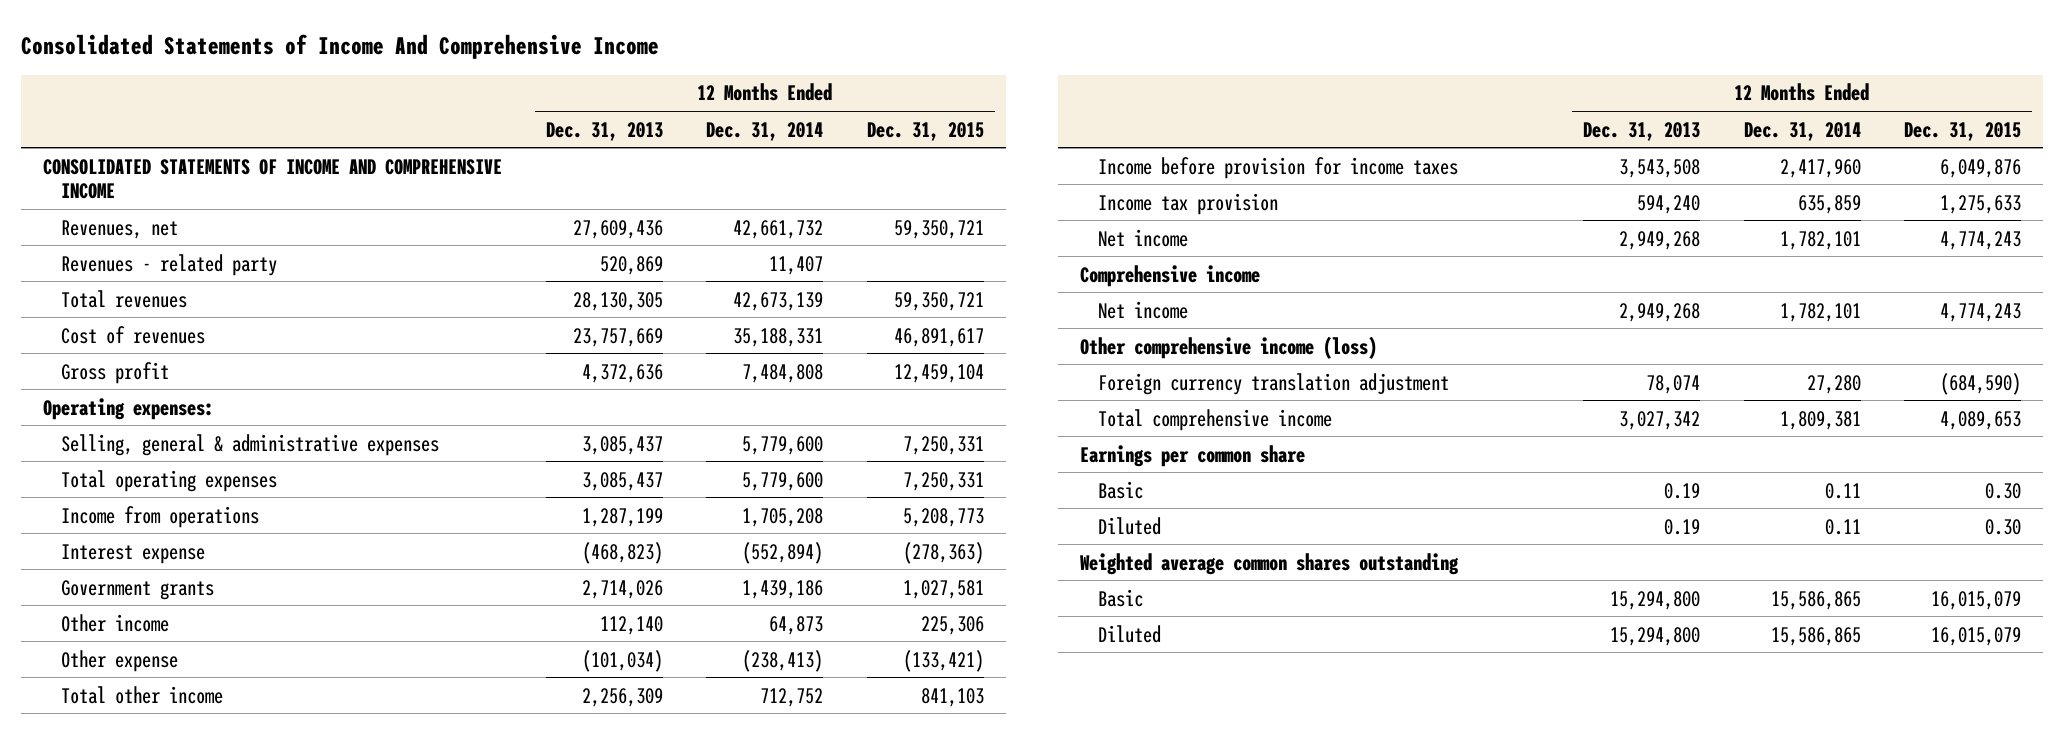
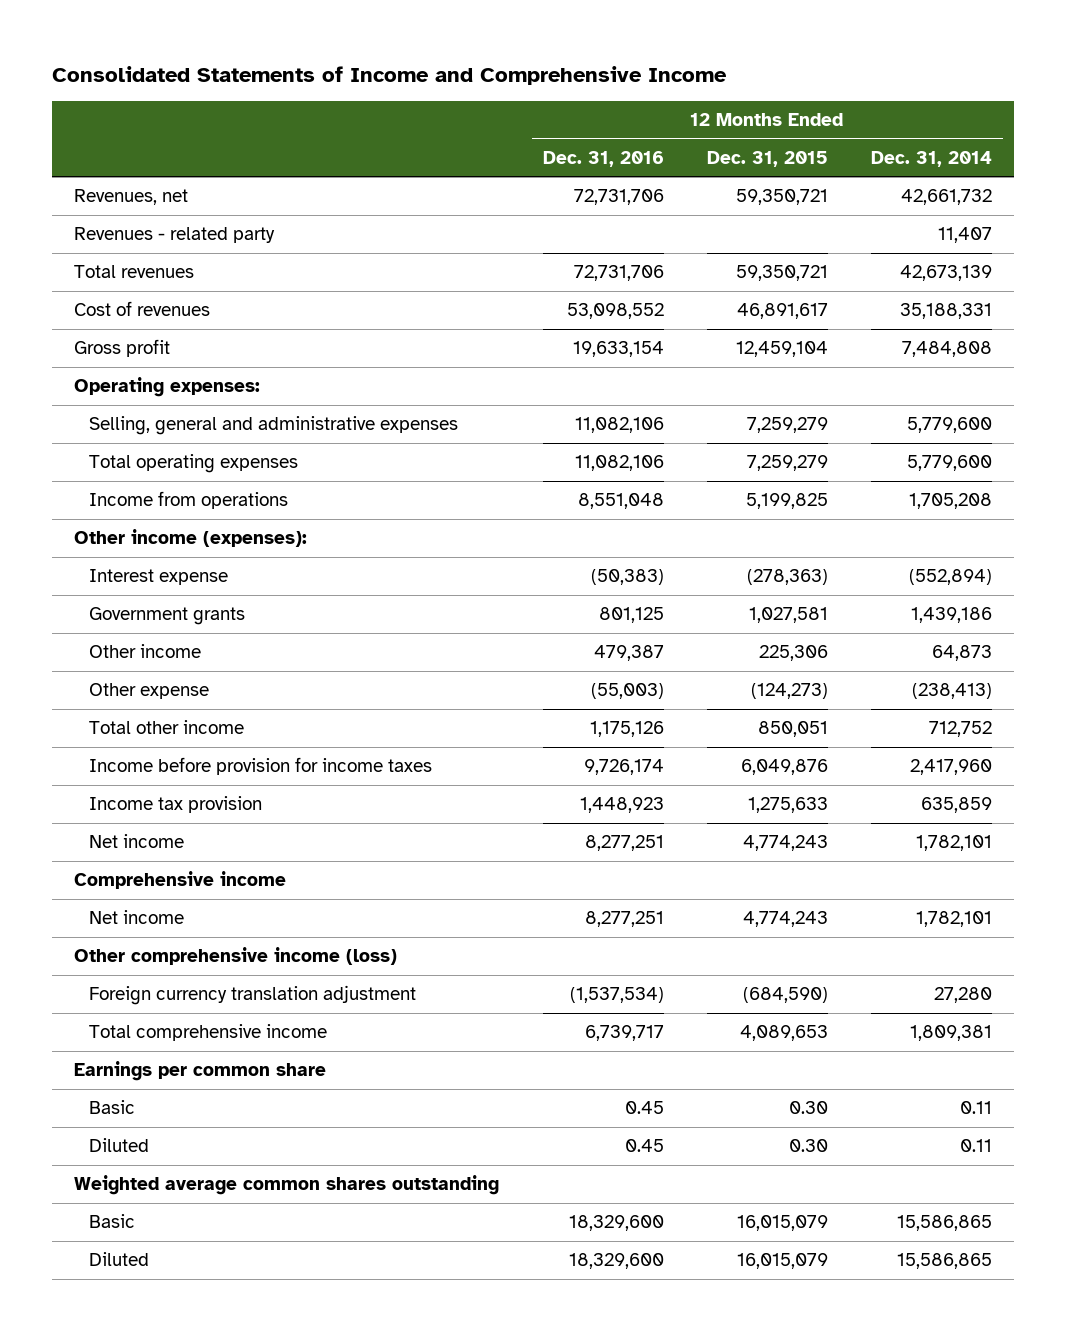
- Consolidated Statements of Income And Comprehensive Income
+ Consolidated Statements of Income and Comprehensive Income
- | 12 Months Ended Dec. 31, 2013 | 12 Months Ended Dec. 31, 2014 | 12 Months Ended Dec. 31, 2015
+ | 12 Months Ended Dec. 31, 2016 | 12 Months Ended Dec. 31, 2015 | 12 Months Ended Dec. 31, 2014
- CONSOLIDATED STATEMENTS OF INCOME AND COMPREHENSIVE INCOME
- Selling, general & administrative expenses | 3,085,437 | 5,779,600 | 7,250,331
- Total operating expenses | 3,085,437 | 5,779,600 | 7,250,331
- Income from operations | 1,287,199 | 1,705,208 | 5,208,773
+ Selling, general and administrative expenses | 11,082,106 | 7,259,279 | 5,779,600
+ Total operating expenses | 11,082,106 | 7,259,279 | 5,779,600
+ Income from operations | 8,551,048 | 5,199,825 | 1,705,208
+ Other income (expenses):
- Other expense | (101,034) | (238,413) | (133,421)
- Total other income | 2,256,309 | 712,752 | 841,103
+ Other expense | (55,003) | (124,273) | (238,413)
+ Total other income | 1,175,126 | 850,051 | 712,752

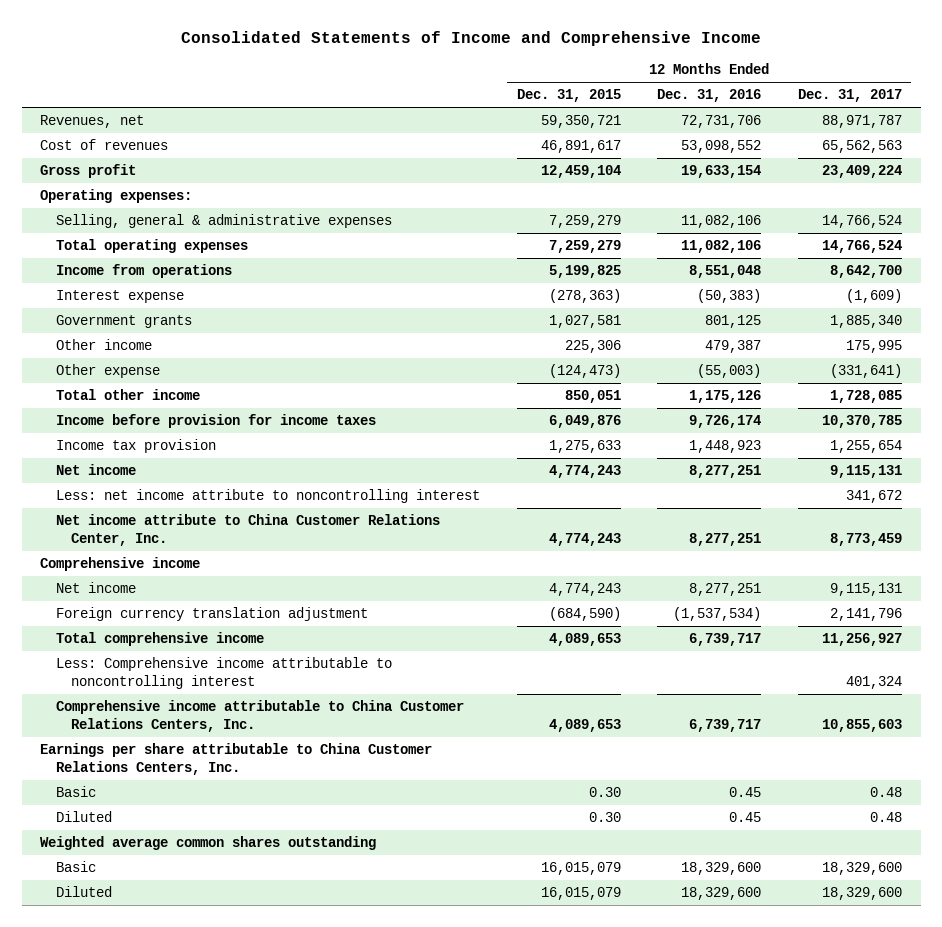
- | 12 Months Ended Dec. 31, 2016 | 12 Months Ended Dec. 31, 2015 | 12 Months Ended Dec. 31, 2014
+ | 12 Months Ended Dec. 31, 2015 | 12 Months Ended Dec. 31, 2016 | 12 Months Ended Dec. 31, 2017
- Revenues - related party | | | 11,407
- Total revenues | 72,731,706 | 59,350,721 | 42,673,139
- Selling, general and administrative expenses | 11,082,106 | 7,259,279 | 5,779,600
+ Selling, general & administrative expenses | 7,259,279 | 11,082,106 | 14,766,524
- Other income (expenses):
- Other expense | (55,003) | (124,273) | (238,413)
+ Other expense | (124,473) | (55,003) | (331,641)
+ Less: net income attribute to noncontrolling interest | | | 341,672
+ Net income attribute to China Customer Relations Center, Inc. | 4,774,243 | 8,277,251 | 8,773,459
- Other comprehensive income (loss)
- Earnings per common share
+ Less: Comprehensive income attributable to noncontrolling interest | | | 401,324
+ Comprehensive income attributable to China Customer Relations Centers, Inc. | 4,089,653 | 6,739,717 | 10,855,603
+ Earnings per share attributable to China Customer Relations Centers, Inc.

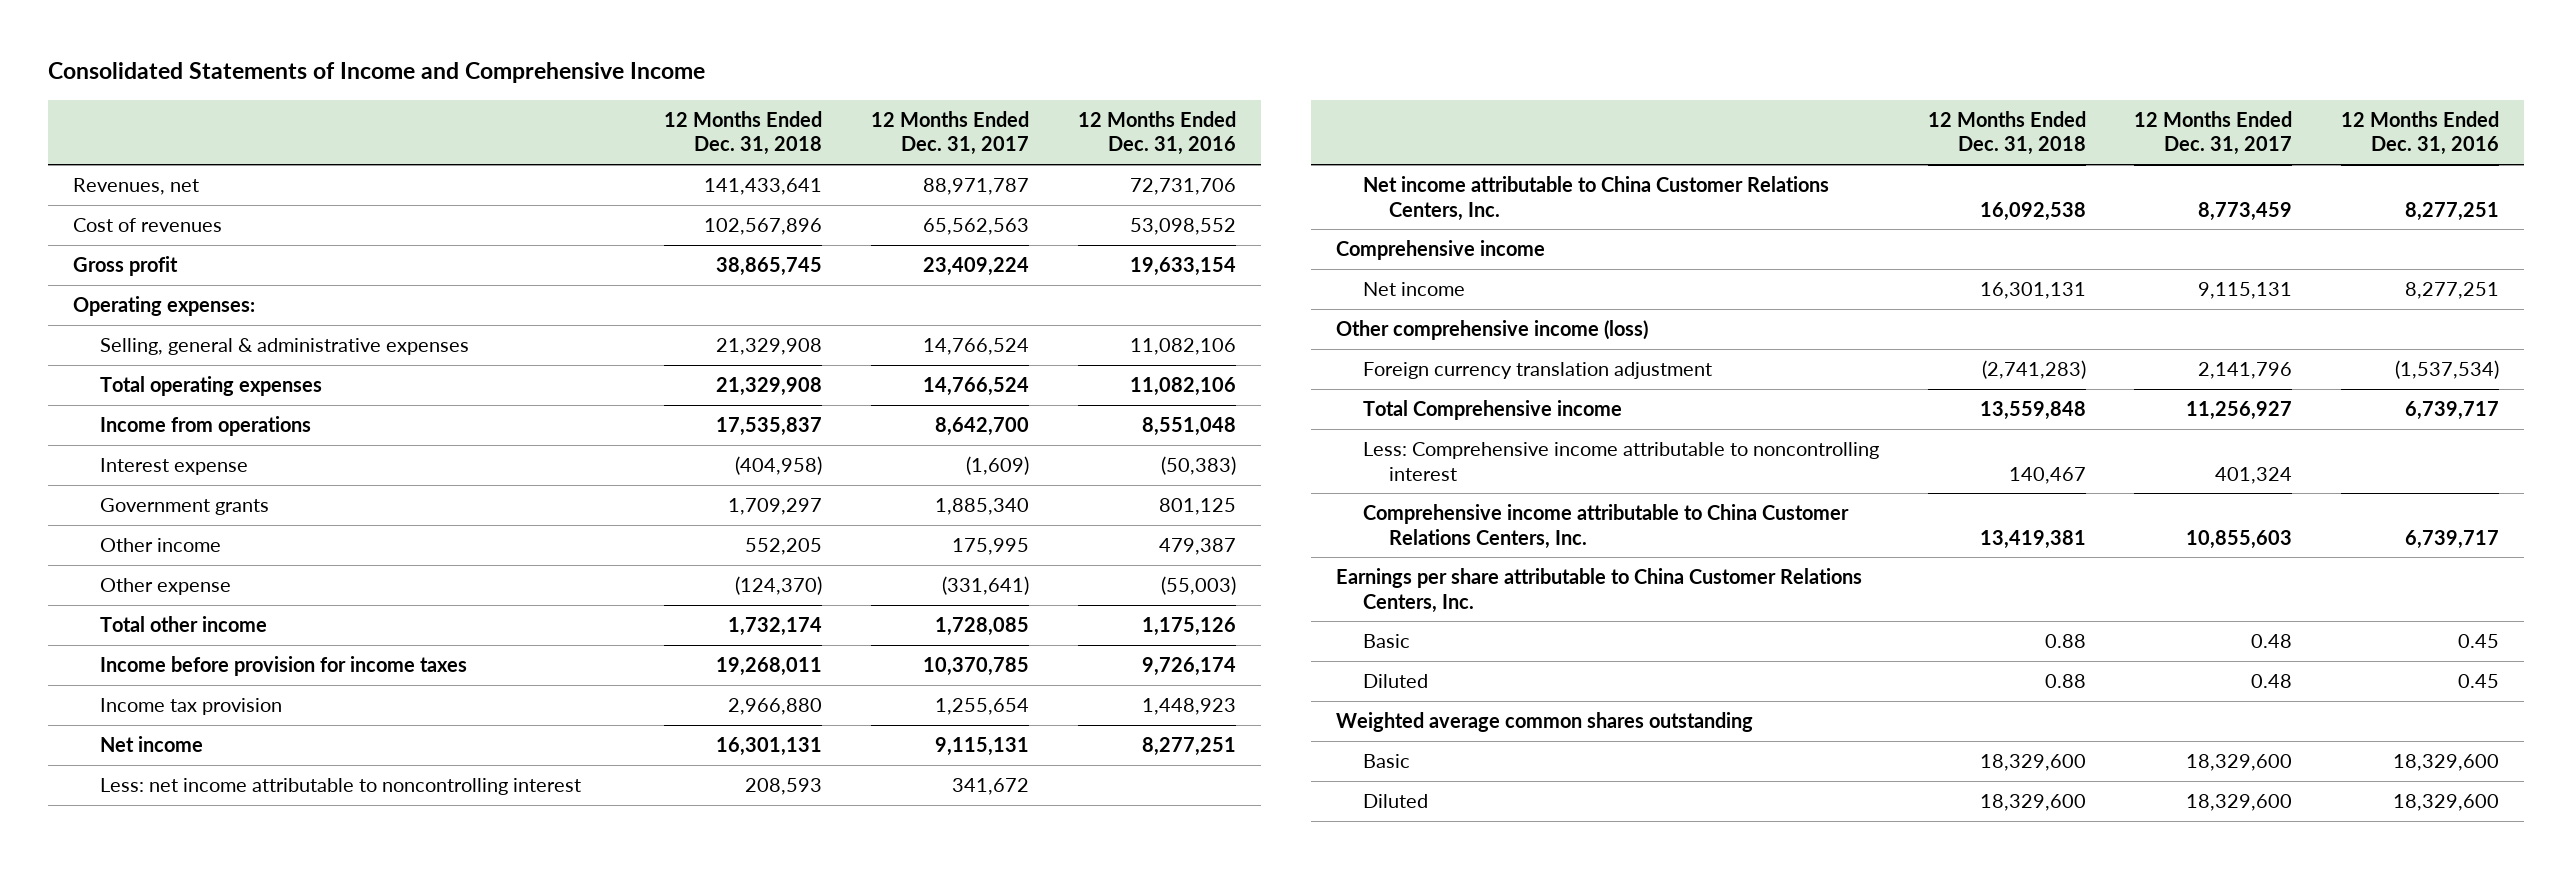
- | 12 Months Ended Dec. 31, 2015 | 12 Months Ended Dec. 31, 2016 | 12 Months Ended Dec. 31, 2017
+ | 12 Months Ended Dec. 31, 2018 | 12 Months Ended Dec. 31, 2017 | 12 Months Ended Dec. 31, 2016
- Less: net income attribute to noncontrolling interest | | | 341,672
- Net income attribute to China Customer Relations Center, Inc. | 4,774,243 | 8,277,251 | 8,773,459
+ Less: net income attributable to noncontrolling interest | 208,593 | 341,672 |
+ Net income attributable to China Customer Relations Centers, Inc. | 16,092,538 | 8,773,459 | 8,277,251
+ Other comprehensive income (loss)
- Total comprehensive income | 4,089,653 | 6,739,717 | 11,256,927
+ Total Comprehensive income | 13,559,848 | 11,256,927 | 6,739,717

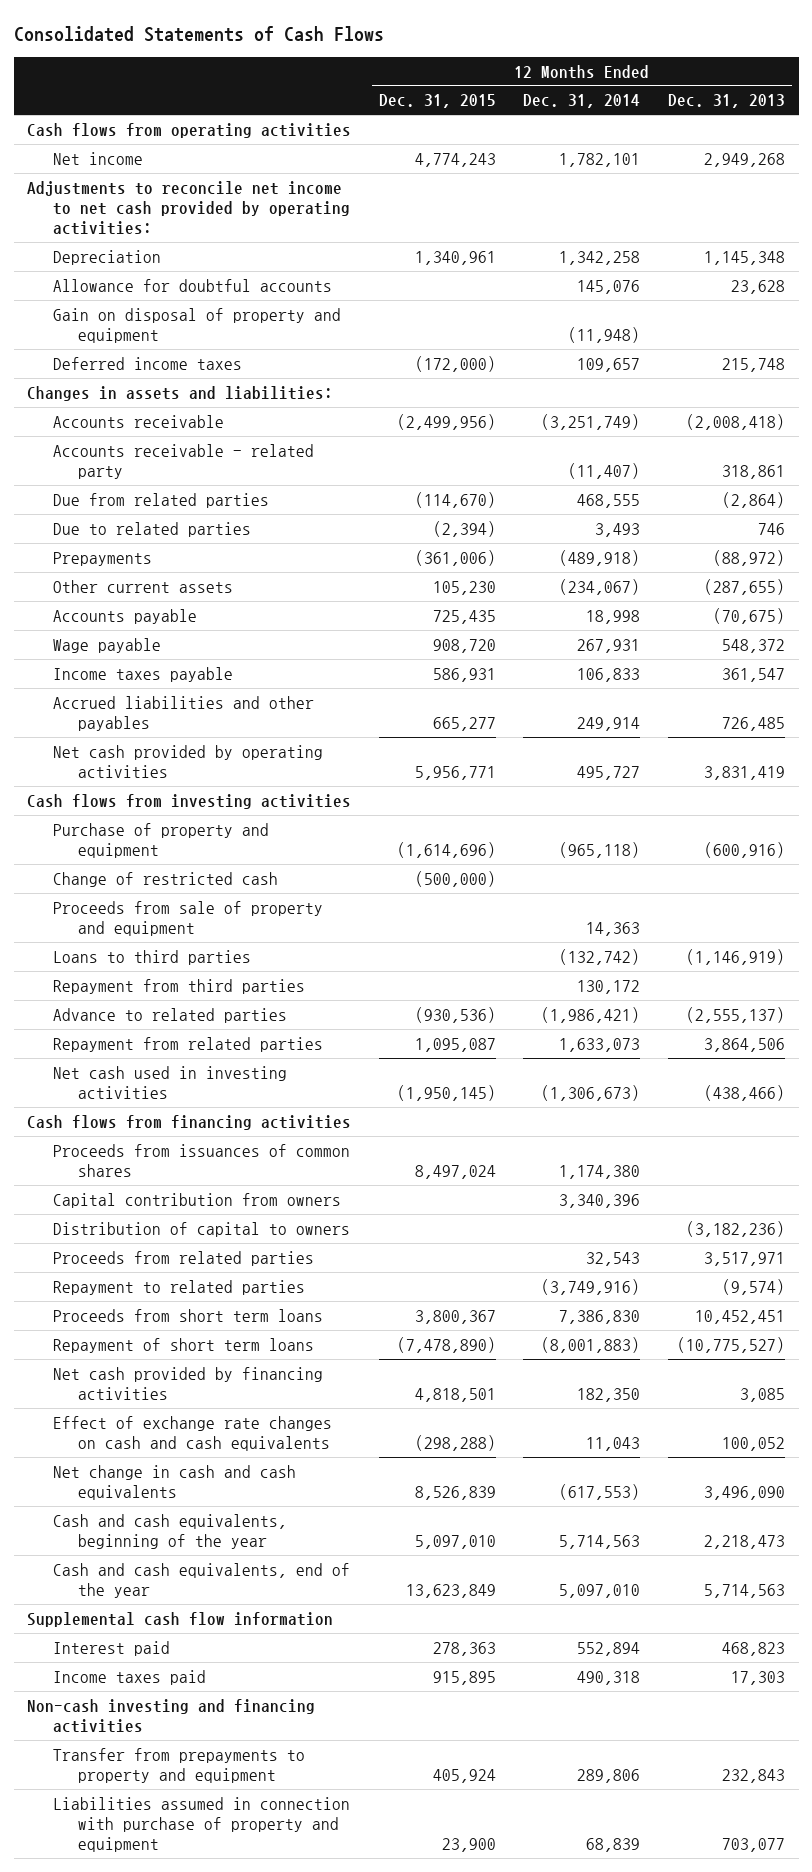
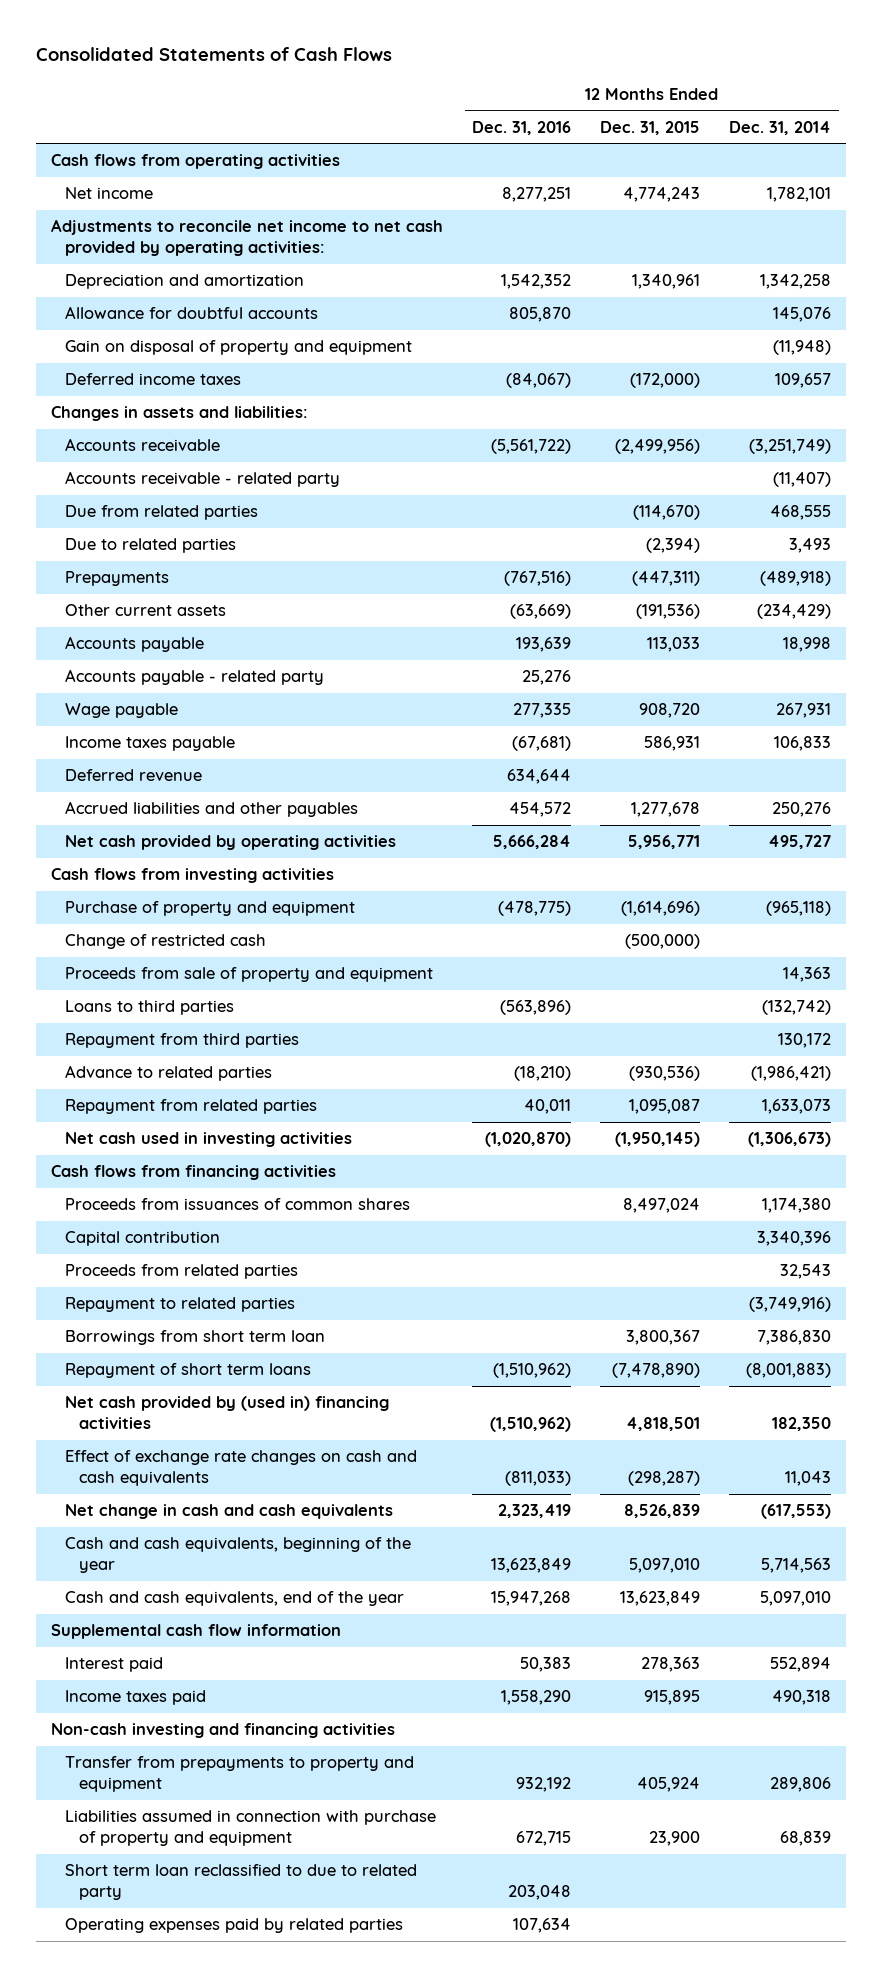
- | 12 Months Ended Dec. 31, 2015 | 12 Months Ended Dec. 31, 2014 | 12 Months Ended Dec. 31, 2013
+ | 12 Months Ended Dec. 31, 2016 | 12 Months Ended Dec. 31, 2015 | 12 Months Ended Dec. 31, 2014
- Depreciation | 1,340,961 | 1,342,258 | 1,145,348
+ Depreciation and amortization | 1,542,352 | 1,340,961 | 1,342,258
- Prepayments | (361,006) | (489,918) | (88,972)
- Other current assets | 105,230 | (234,067) | (287,655)
- Accounts payable | 725,435 | 18,998 | (70,675)
+ Prepayments | (767,516) | (447,311) | (489,918)
+ Other current assets | (63,669) | (191,536) | (234,429)
+ Accounts payable | 193,639 | 113,033 | 18,998
+ Accounts payable - related party | 25,276 | |
- Accrued liabilities and other payables | 665,277 | 249,914 | 726,485
+ Deferred revenue | 634,644 | |
+ Accrued liabilities and other payables | 454,572 | 1,277,678 | 250,276
- Capital contribution from owners | | 3,340,396 |
- Distribution of capital to owners | | | (3,182,236)
+ Capital contribution | | | 3,340,396
- Proceeds from short term loans | 3,800,367 | 7,386,830 | 10,452,451
+ Borrowings from short term loan | | 3,800,367 | 7,386,830
- Net cash provided by financing activities | 4,818,501 | 182,350 | 3,085
- Effect of exchange rate changes on cash and cash equivalents | (298,288) | 11,043 | 100,052
+ Net cash provided by (used in) financing activities | (1,510,962) | 4,818,501 | 182,350
+ Effect of exchange rate changes on cash and cash equivalents | (811,033) | (298,287) | 11,043
+ Short term loan reclassified to due to related party | 203,048 | |
+ Operating expenses paid by related parties | 107,634 | |

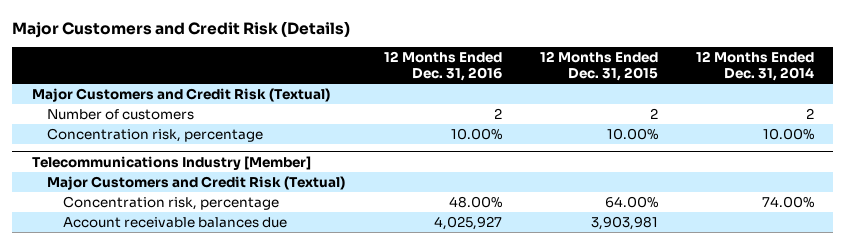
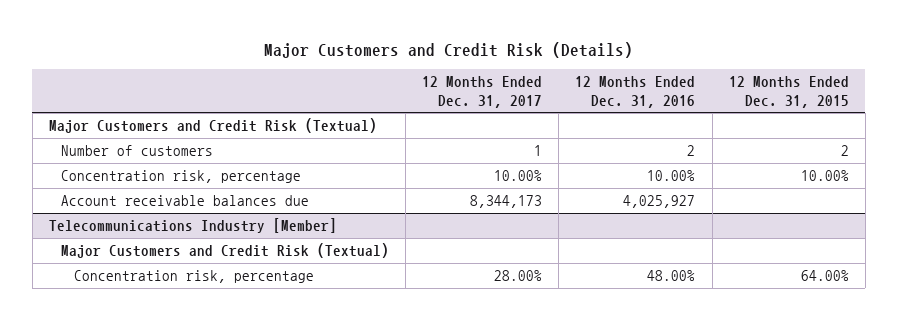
- | 12 Months Ended Dec. 31, 2016 | 12 Months Ended Dec. 31, 2015 | 12 Months Ended Dec. 31, 2014
+ | 12 Months Ended Dec. 31, 2017 | 12 Months Ended Dec. 31, 2016 | 12 Months Ended Dec. 31, 2015
+ Account receivable balances due | 8,344,173 | 4,025,927 |
@ Telecommunications Industry [Member]
- Account receivable balances due | 4,025,927 | 3,903,981 |

